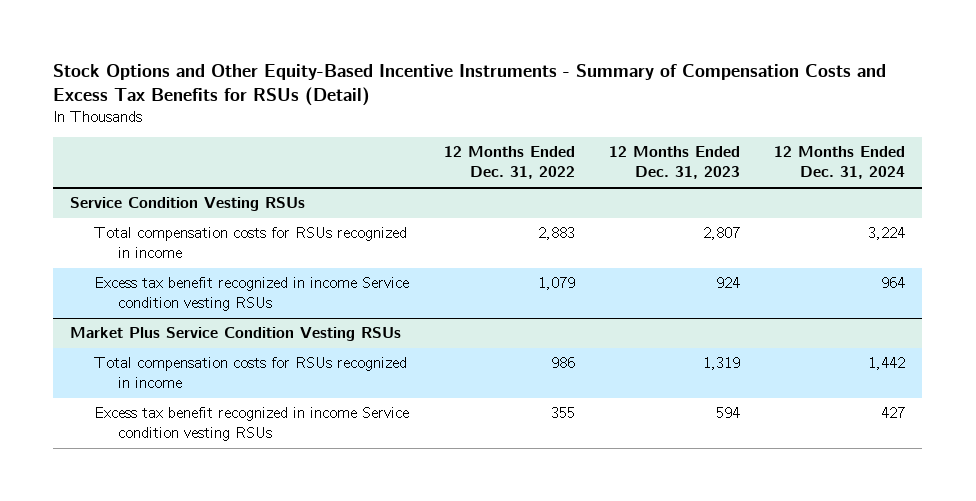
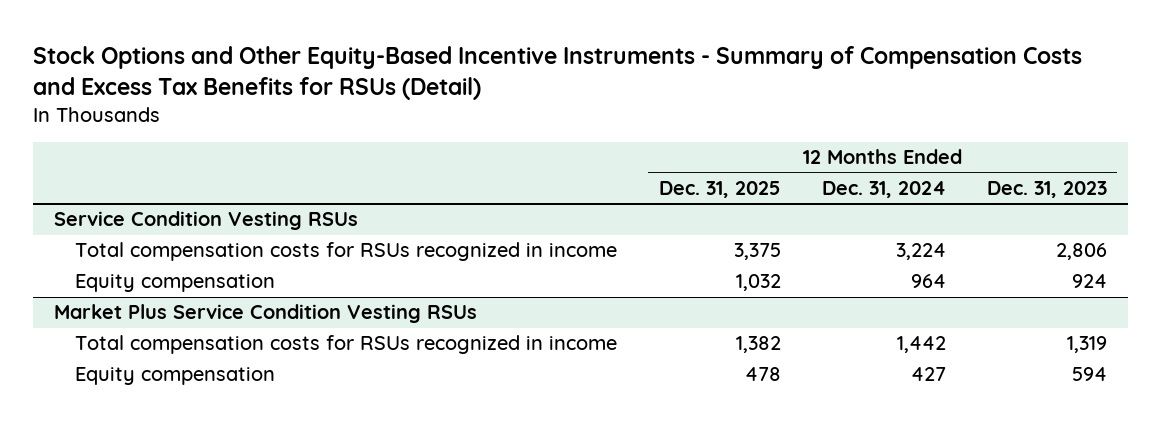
- | 12 Months Ended Dec. 31, 2022 | 12 Months Ended Dec. 31, 2023 | 12 Months Ended Dec. 31, 2024
+ | 12 Months Ended Dec. 31, 2025 | 12 Months Ended Dec. 31, 2024 | 12 Months Ended Dec. 31, 2023
@ Service Condition Vesting RSUs
- Total compensation costs for RSUs recognized in income | 2,883 | 2,807 | 3,224
- Excess tax benefit recognized in income Service condition vesting RSUs | 1,079 | 924 | 964
+ Total compensation costs for RSUs recognized in income | 3,375 | 3,224 | 2,806
+ Equity compensation | 1,032 | 964 | 924
@ Market Plus Service Condition Vesting RSUs
- Excess tax benefit recognized in income Service condition vesting RSUs | 355 | 594 | 427
+ Equity compensation | 478 | 427 | 594

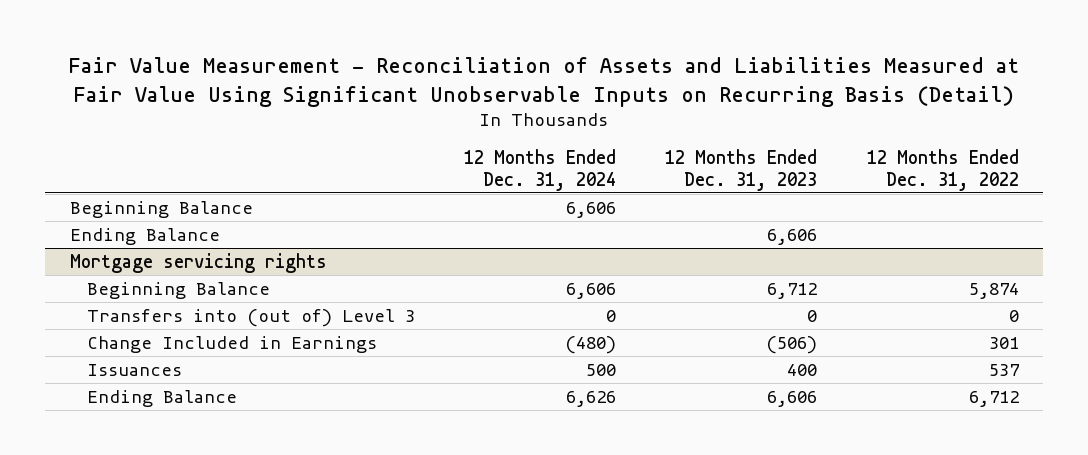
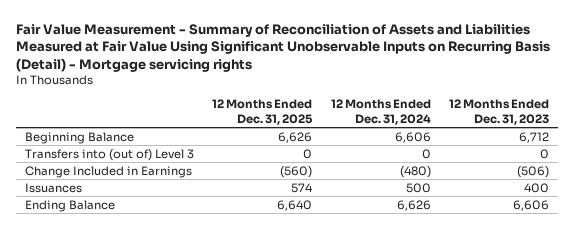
- Fair Value Measurement - Reconciliation of Assets and Liabilities Measured at Fair Value Using Significant Unobservable Inputs on Recurring Basis (Detail)
+ Fair Value Measurement - Summary of Reconciliation of Assets and Liabilities Measured at Fair Value Using Significant Unobservable Inputs on Recurring Basis (Detail) - Mortgage servicing rights
- | 12 Months Ended Dec. 31, 2024 | 12 Months Ended Dec. 31, 2023 | 12 Months Ended Dec. 31, 2022
+ | 12 Months Ended Dec. 31, 2025 | 12 Months Ended Dec. 31, 2024 | 12 Months Ended Dec. 31, 2023
- Beginning Balance | 6,606 | |
- Ending Balance | | 6,606 |
- Mortgage servicing rights

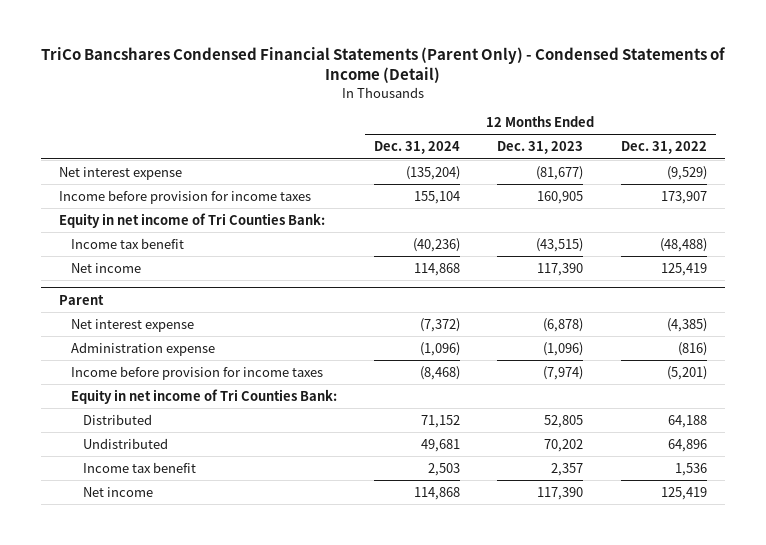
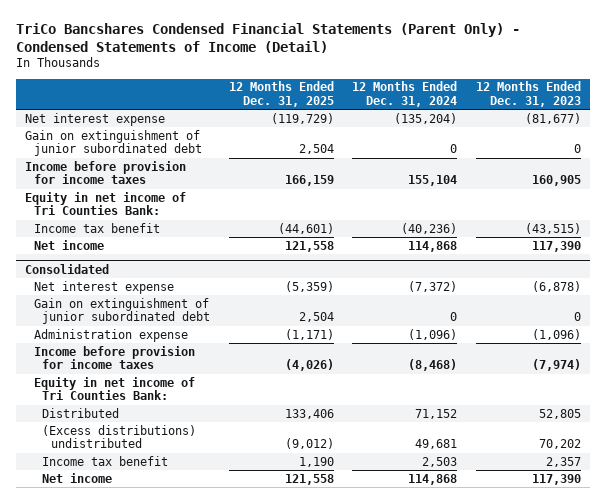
- | 12 Months Ended Dec. 31, 2024 | 12 Months Ended Dec. 31, 2023 | 12 Months Ended Dec. 31, 2022
+ | 12 Months Ended Dec. 31, 2025 | 12 Months Ended Dec. 31, 2024 | 12 Months Ended Dec. 31, 2023
+ Gain on extinguishment of junior subordinated debt | 2,504 | 0 | 0
- Parent
+ Consolidated
+ Gain on extinguishment of junior subordinated debt | 2,504 | 0 | 0
- Undistributed | 49,681 | 70,202 | 64,896
+ (Excess distributions) undistributed | (9,012) | 49,681 | 70,202

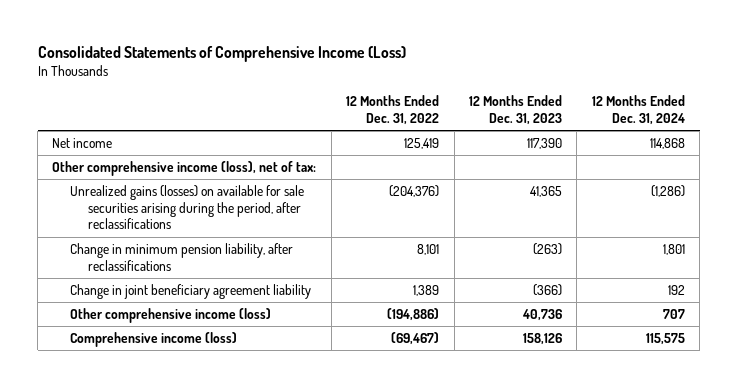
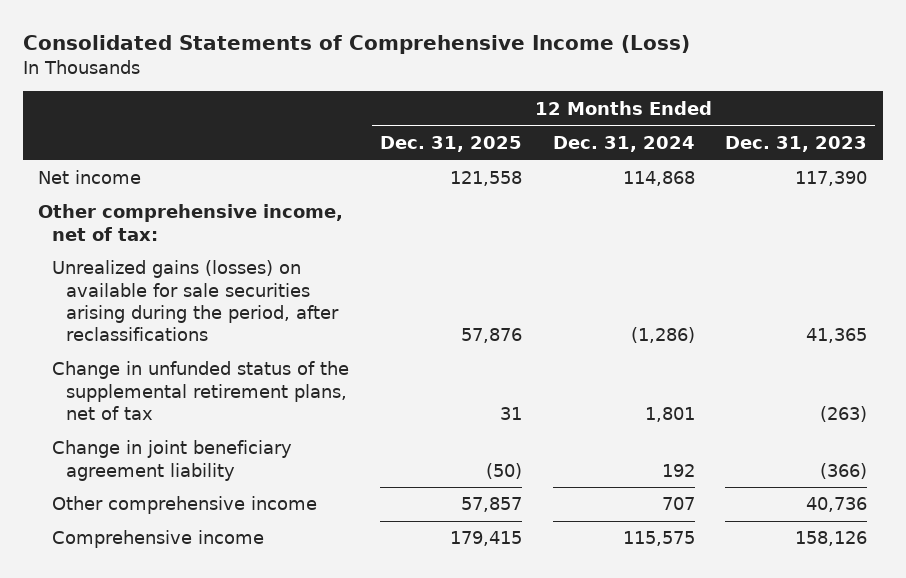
- | 12 Months Ended Dec. 31, 2022 | 12 Months Ended Dec. 31, 2023 | 12 Months Ended Dec. 31, 2024
+ | 12 Months Ended Dec. 31, 2025 | 12 Months Ended Dec. 31, 2024 | 12 Months Ended Dec. 31, 2023
- Other comprehensive income (loss), net of tax:
+ Other comprehensive income, net of tax:
- Change in minimum pension liability, after reclassifications | 8,101 | (263) | 1,801
+ Change in unfunded status of the supplemental retirement plans, net of tax | 31 | 1,801 | (263)
- Other comprehensive income (loss) | (194,886) | 40,736 | 707
- Comprehensive income (loss) | (69,467) | 158,126 | 115,575
+ Other comprehensive income | 57,857 | 707 | 40,736
+ Comprehensive income | 179,415 | 115,575 | 158,126

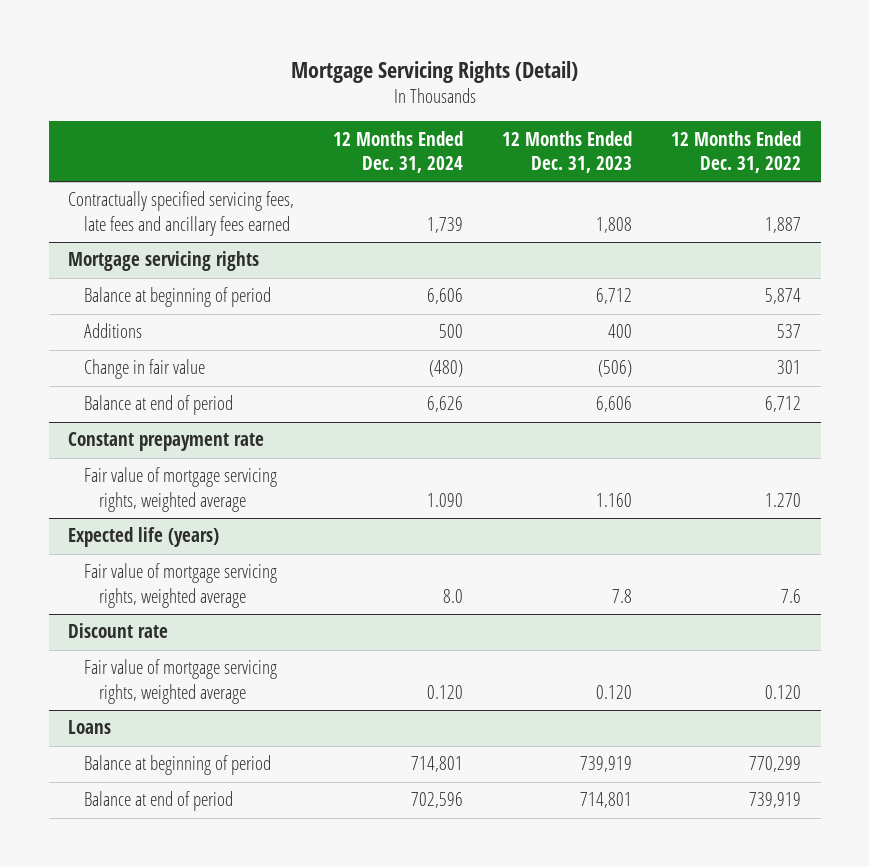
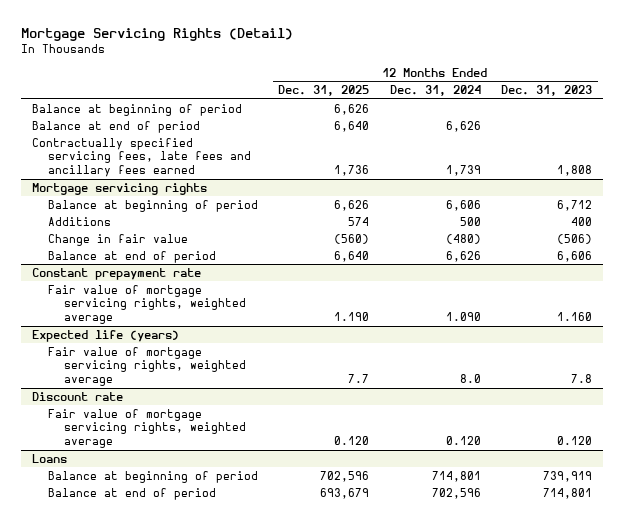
- | 12 Months Ended Dec. 31, 2024 | 12 Months Ended Dec. 31, 2023 | 12 Months Ended Dec. 31, 2022
+ | 12 Months Ended Dec. 31, 2025 | 12 Months Ended Dec. 31, 2024 | 12 Months Ended Dec. 31, 2023
+ Balance at beginning of period | 6,626 | |
+ Balance at end of period | 6,640 | 6,626 |

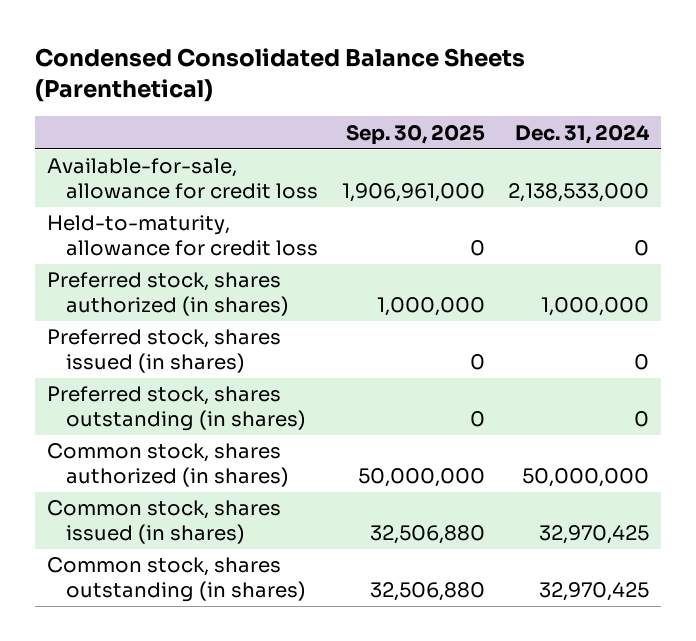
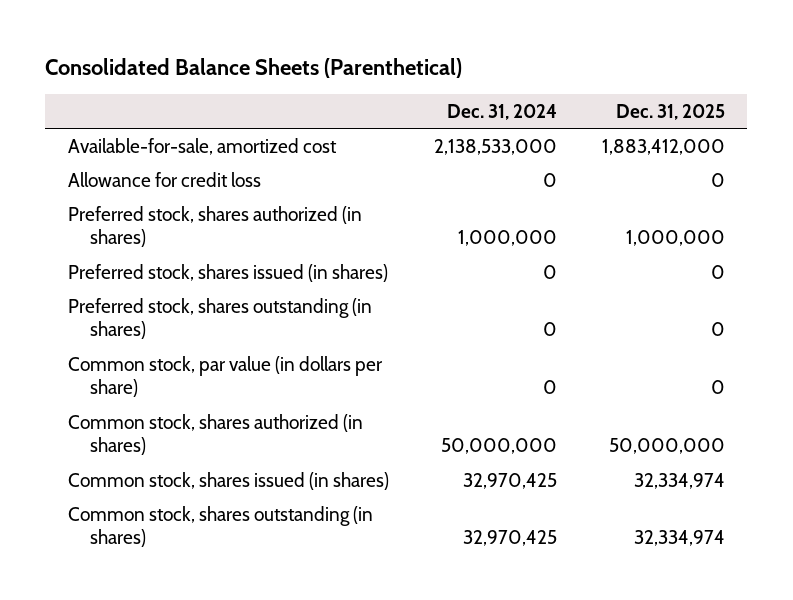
- Condensed Consolidated Balance Sheets (Parenthetical)
+ Consolidated Balance Sheets (Parenthetical)
- | Sep. 30, 2025 | Dec. 31, 2024
+ | Dec. 31, 2024 | Dec. 31, 2025
- Available-for-sale, allowance for credit loss | 1,906,961,000 | 2,138,533,000
- Held-to-maturity, allowance for credit loss | 0 | 0
+ Available-for-sale, amortized cost | 2,138,533,000 | 1,883,412,000
+ Allowance for credit loss | 0 | 0
+ Common stock, par value (in dollars per share) | 0 | 0

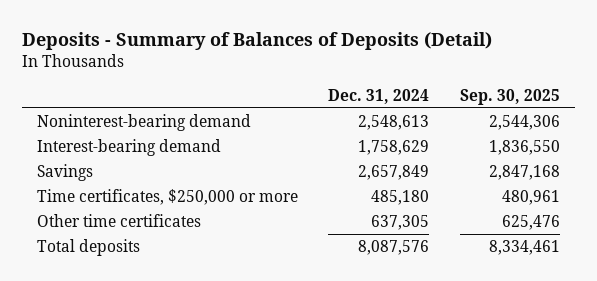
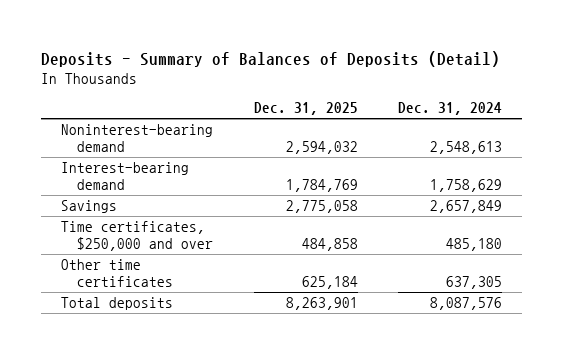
- | Dec. 31, 2024 | Sep. 30, 2025
+ | Dec. 31, 2025 | Dec. 31, 2024
- Time certificates, $250,000 or more | 485,180 | 480,961
+ Time certificates, $250,000 and over | 484,858 | 485,180

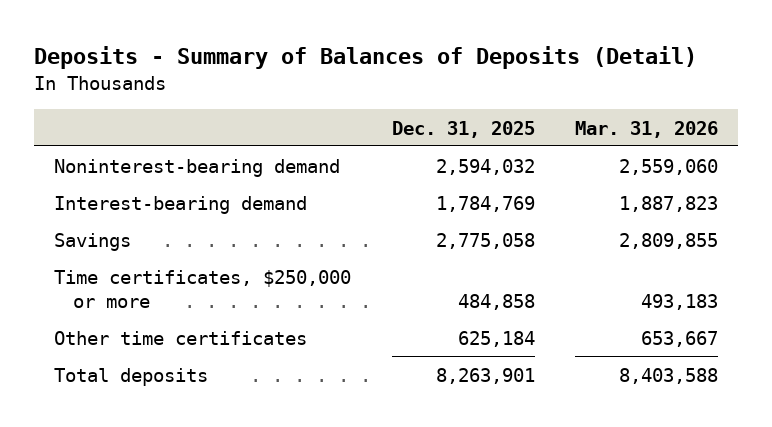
- | Dec. 31, 2025 | Dec. 31, 2024
+ | Dec. 31, 2025 | Mar. 31, 2026
- Time certificates, $250,000 and over | 484,858 | 485,180
+ Time certificates, $250,000 or more | 484,858 | 493,183

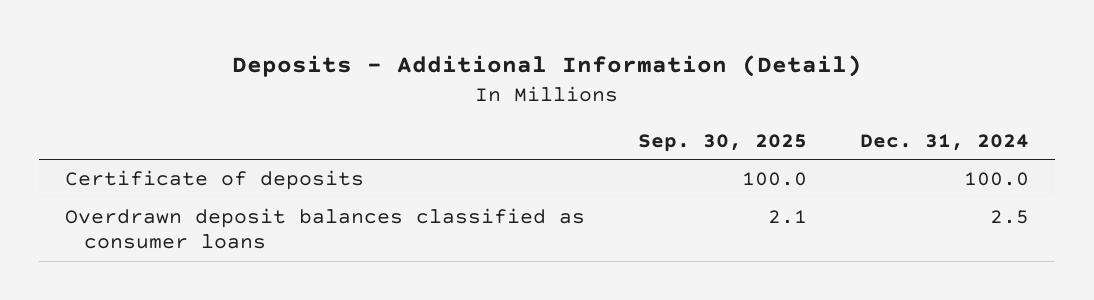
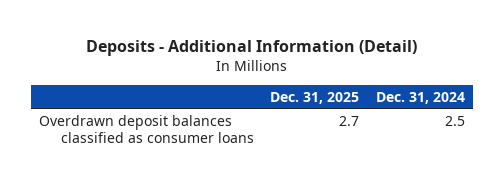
- | Sep. 30, 2025 | Dec. 31, 2024
+ | Dec. 31, 2025 | Dec. 31, 2024
- Certificate of deposits | 100.0 | 100.0

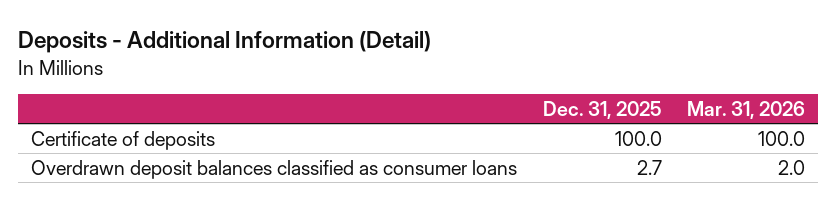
- | Dec. 31, 2025 | Dec. 31, 2024
+ | Dec. 31, 2025 | Mar. 31, 2026
+ Certificate of deposits | 100.0 | 100.0

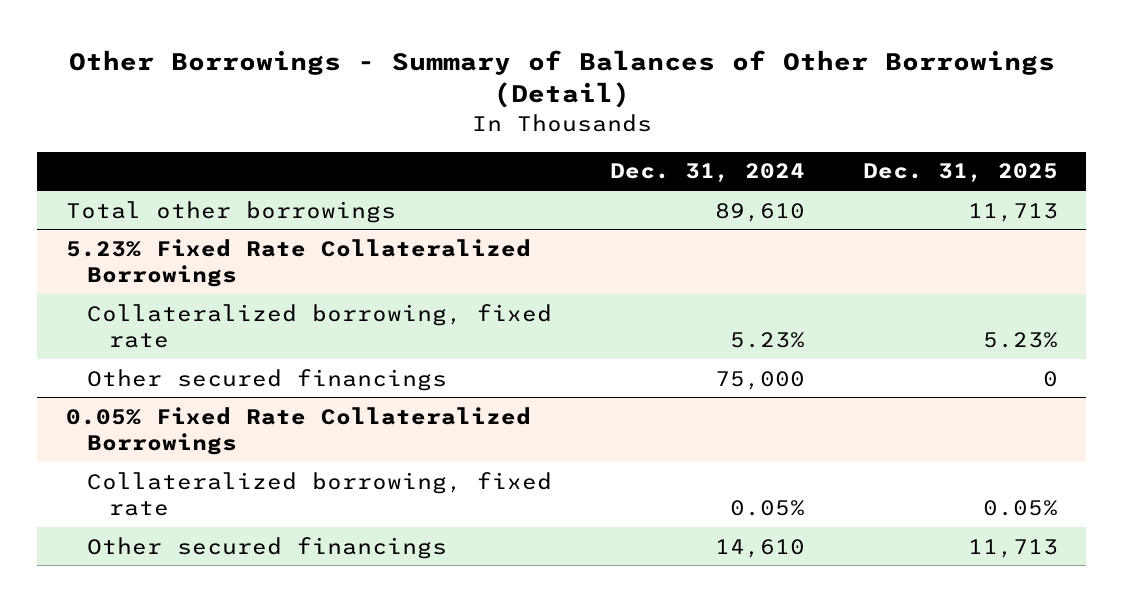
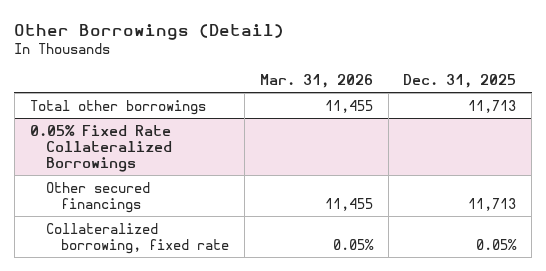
- Other Borrowings - Summary of Balances of Other Borrowings (Detail)
+ Other Borrowings (Detail)
- | Dec. 31, 2024 | Dec. 31, 2025
+ | Mar. 31, 2026 | Dec. 31, 2025
- 5.23% Fixed Rate Collateralized Borrowings
- Collateralized borrowing, fixed rate | 5.23% | 5.23%
- Other secured financings | 75,000 | 0
@ 0.05% Fixed Rate Collateralized Borrowings
moved down: Collateralized borrowing, fixed rate | 0.05% | 0.05%

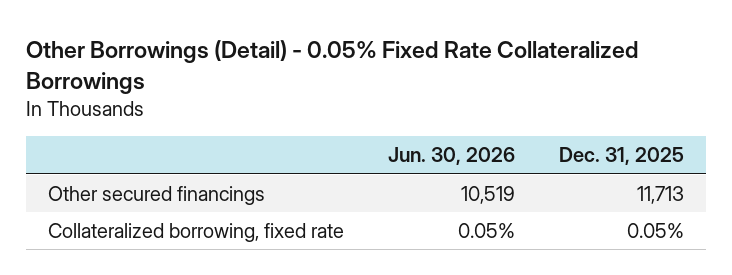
- Other Borrowings (Detail)
+ Other Borrowings (Detail) - 0.05% Fixed Rate Collateralized Borrowings
- | Mar. 31, 2026 | Dec. 31, 2025
+ | Jun. 30, 2026 | Dec. 31, 2025
- Total other borrowings | 11,455 | 11,713
- 0.05% Fixed Rate Collateralized Borrowings

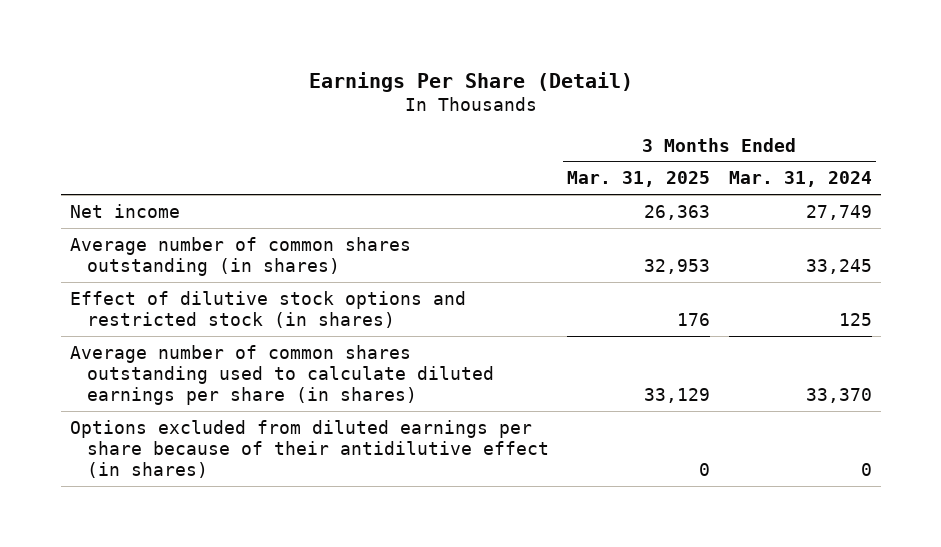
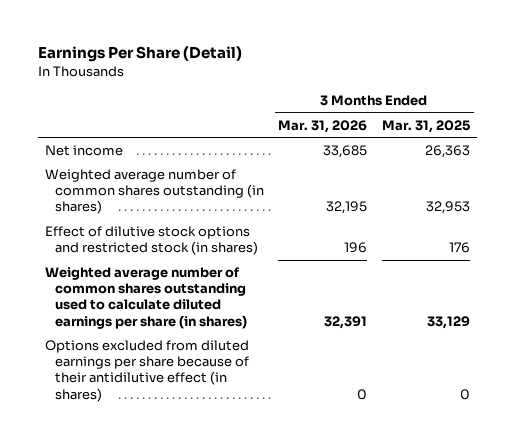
- | 3 Months Ended Mar. 31, 2025 | 3 Months Ended Mar. 31, 2024
+ | 3 Months Ended Mar. 31, 2026 | 3 Months Ended Mar. 31, 2025
- Average number of common shares outstanding (in shares) | 32,953 | 33,245
+ Weighted average number of common shares outstanding (in shares) | 32,195 | 32,953
- Average number of common shares outstanding used to calculate diluted earnings per share (in shares) | 33,129 | 33,370
+ Weighted average number of common shares outstanding used to calculate diluted earnings per share (in shares) | 32,391 | 33,129

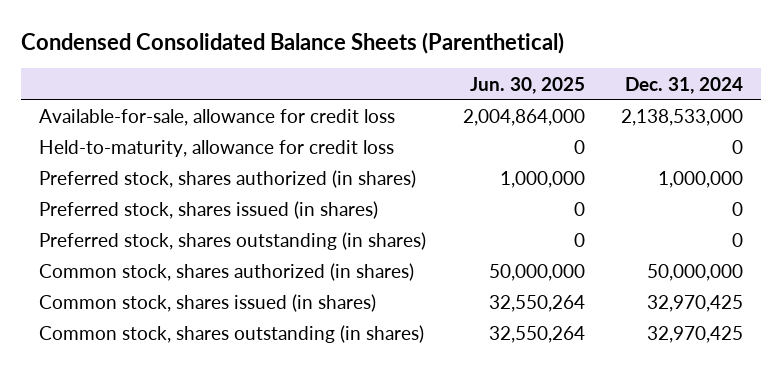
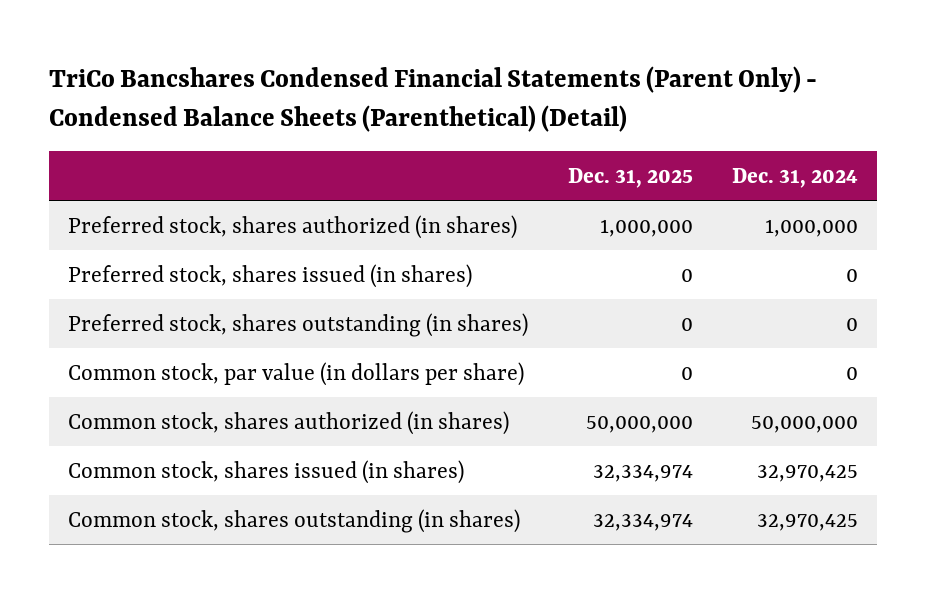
- Condensed Consolidated Balance Sheets (Parenthetical)
+ TriCo Bancshares Condensed Financial Statements (Parent Only) - Condensed Balance Sheets (Parenthetical) (Detail)
- | Jun. 30, 2025 | Dec. 31, 2024
+ | Dec. 31, 2025 | Dec. 31, 2024
- Available-for-sale, allowance for credit loss | 2,004,864,000 | 2,138,533,000
- Held-to-maturity, allowance for credit loss | 0 | 0
+ Common stock, par value (in dollars per share) | 0 | 0

